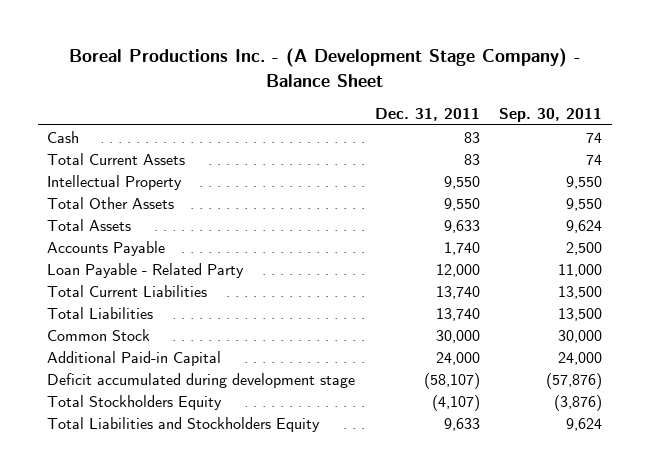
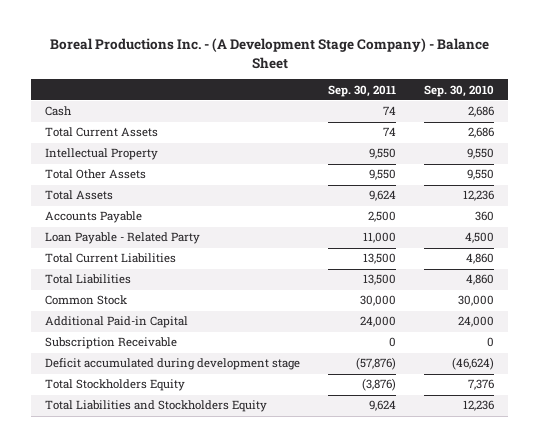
- | Dec. 31, 2011 | Sep. 30, 2011
+ | Sep. 30, 2011 | Sep. 30, 2010
+ Subscription Receivable | 0 | 0

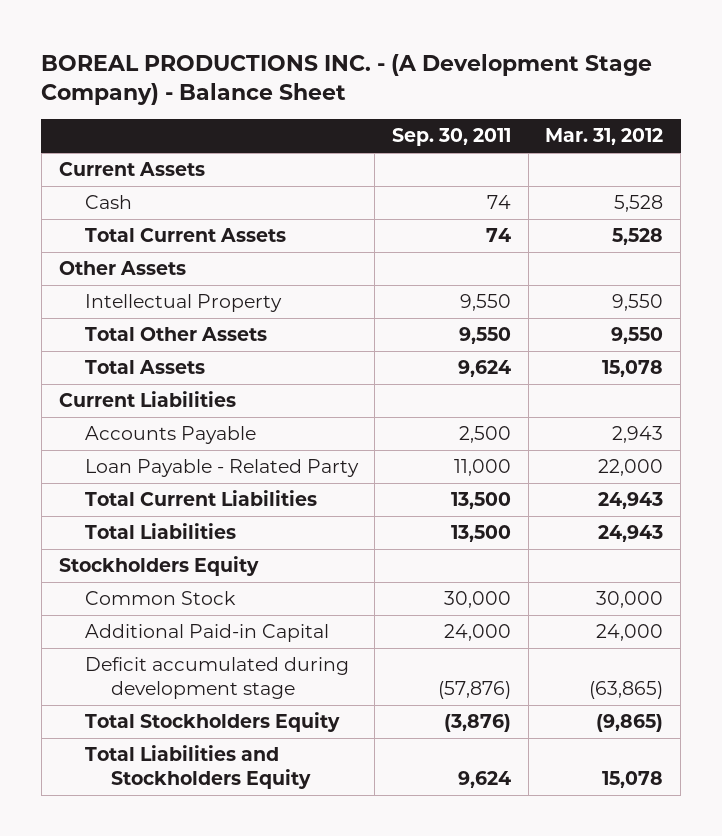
- Boreal Productions Inc. - (A Development Stage Company) - Balance Sheet
+ BOREAL PRODUCTIONS INC. - (A Development Stage Company) - Balance Sheet
- | Sep. 30, 2011 | Sep. 30, 2010
+ | Sep. 30, 2011 | Mar. 31, 2012
+ Current Assets
+ Other Assets
+ Current Liabilities
+ Stockholders Equity
- Subscription Receivable | 0 | 0

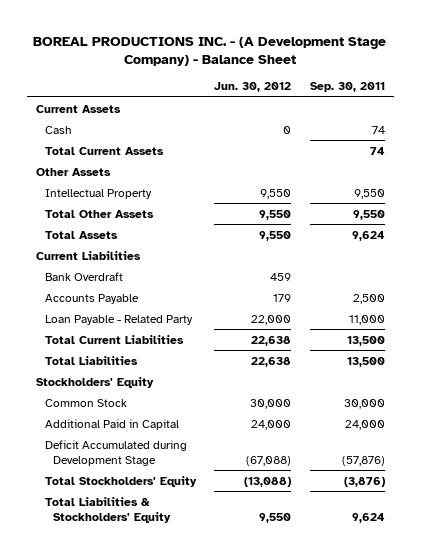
- | Sep. 30, 2011 | Mar. 31, 2012
+ | Jun. 30, 2012 | Sep. 30, 2011
+ Bank Overdraft | 459 |
- Stockholders Equity
+ Stockholders' Equity
- Additional Paid-in Capital | 24,000 | 24,000
- Deficit accumulated during development stage | (57,876) | (63,865)
- Total Stockholders Equity | (3,876) | (9,865)
- Total Liabilities and Stockholders Equity | 9,624 | 15,078
+ Additional Paid in Capital | 24,000 | 24,000
+ Deficit Accumulated during Development Stage | (67,088) | (57,876)
+ Total Stockholders' Equity | (13,088) | (3,876)
+ Total Liabilities & Stockholders' Equity | 9,550 | 9,624

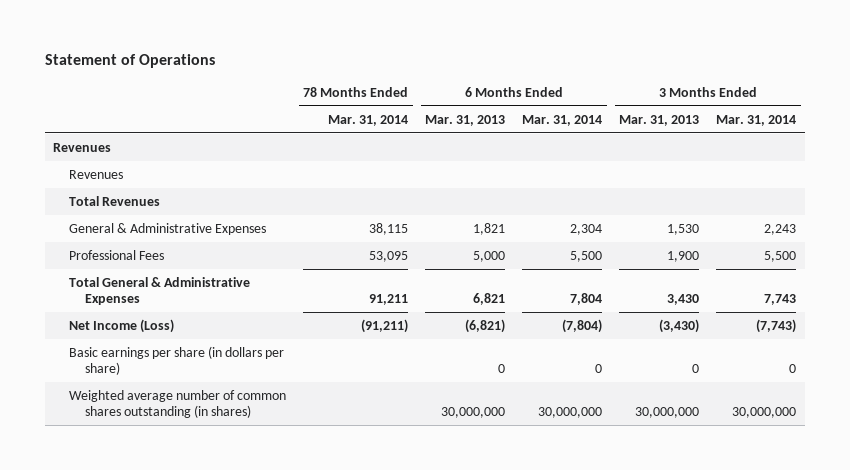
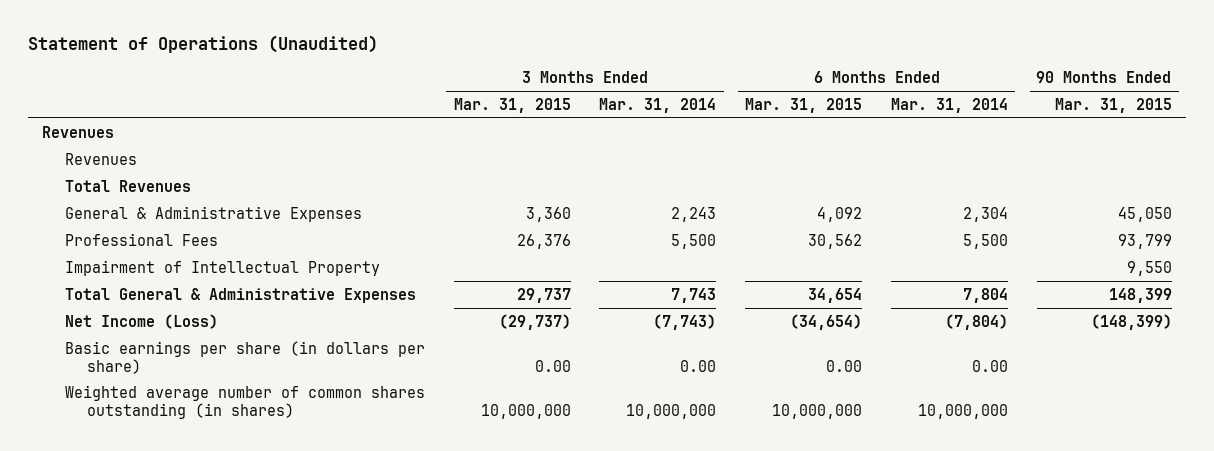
- Statement of Operations
+ Statement of Operations (Unaudited)
- | 78 Months Ended Mar. 31, 2014 | 6 Months Ended Mar. 31, 2013 | 6 Months Ended Mar. 31, 2014 | 3 Months Ended Mar. 31, 2013 | 3 Months Ended Mar. 31, 2014
+ | 3 Months Ended Mar. 31, 2015 | 3 Months Ended Mar. 31, 2014 | 6 Months Ended Mar. 31, 2015 | 6 Months Ended Mar. 31, 2014 | 90 Months Ended Mar. 31, 2015
+ Impairment of Intellectual Property | | | | | 9,550
- Basic earnings per share (in dollars per share) | | 0 | 0 | 0 | 0
- Weighted average number of common shares outstanding (in shares) | | 30,000,000 | 30,000,000 | 30,000,000 | 30,000,000
+ Basic earnings per share (in dollars per share) | 0.00 | 0.00 | 0.00 | 0.00 |
+ Weighted average number of common shares outstanding (in shares) | 10,000,000 | 10,000,000 | 10,000,000 | 10,000,000 |

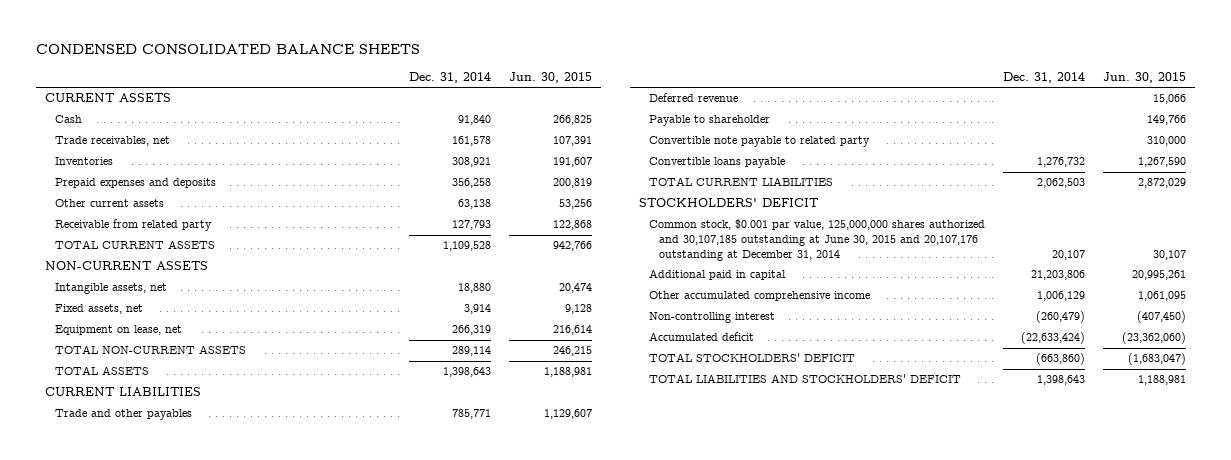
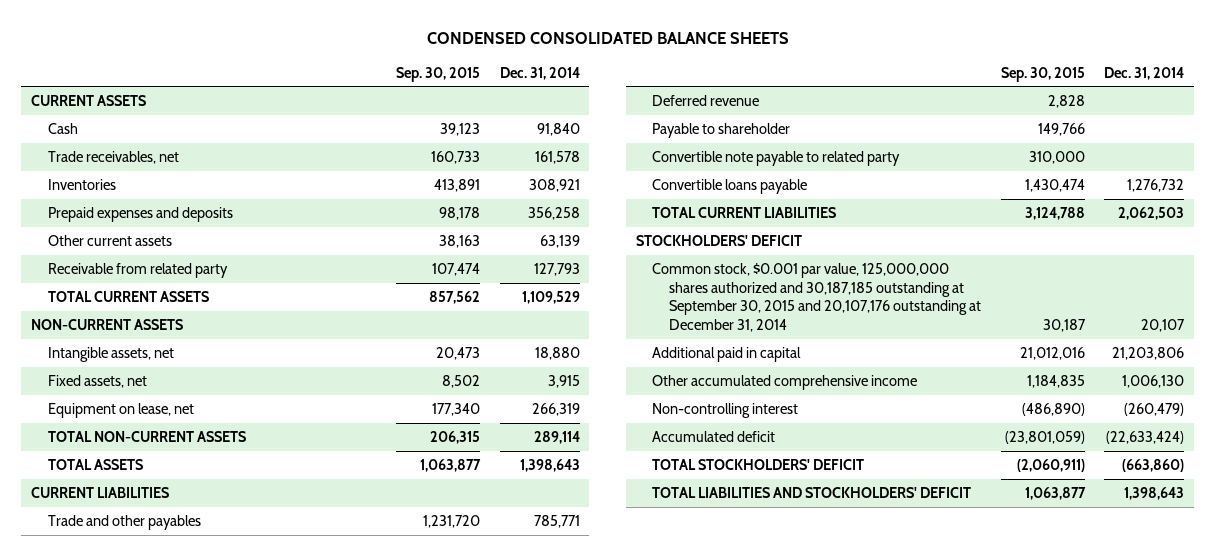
- | Dec. 31, 2014 | Jun. 30, 2015
+ | Sep. 30, 2015 | Dec. 31, 2014
- Other current assets | 63,138 | 53,256
+ Other current assets | 38,163 | 63,139
- TOTAL CURRENT ASSETS | 1,109,528 | 942,766
+ TOTAL CURRENT ASSETS | 857,562 | 1,109,529
- Fixed assets, net | 3,914 | 9,128
+ Fixed assets, net | 8,502 | 3,915
- Common stock, $0.001 par value, 125,000,000 shares authorized and 30,107,185 outstanding at June 30, 2015 and 20,107,176 outstanding at December 31, 2014 | 20,107 | 30,107
+ Common stock, $0.001 par value, 125,000,000 shares authorized and 30,187,185 outstanding at September 30, 2015 and 20,107,176 outstanding at December 31, 2014 | 30,187 | 20,107
- Other accumulated comprehensive income | 1,006,129 | 1,061,095
+ Other accumulated comprehensive income | 1,184,835 | 1,006,130

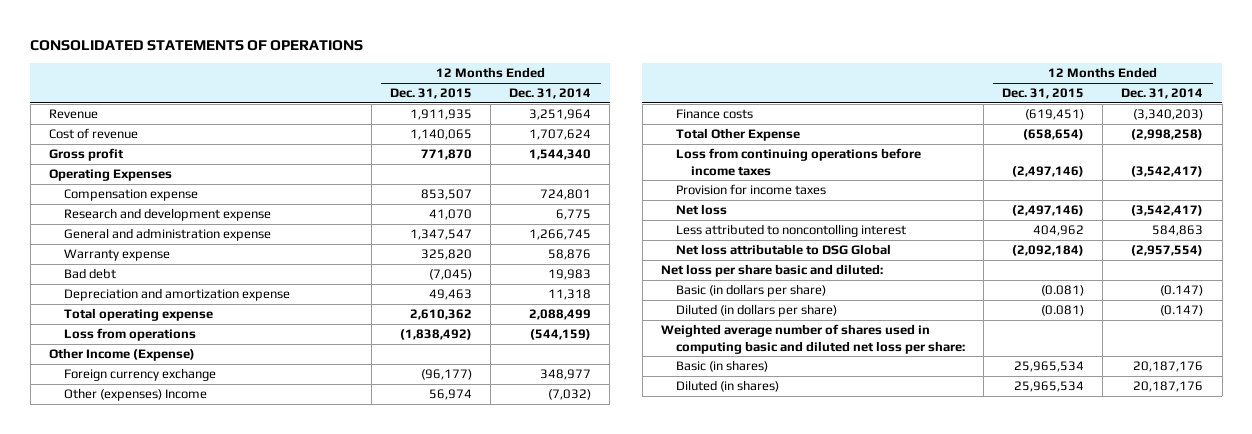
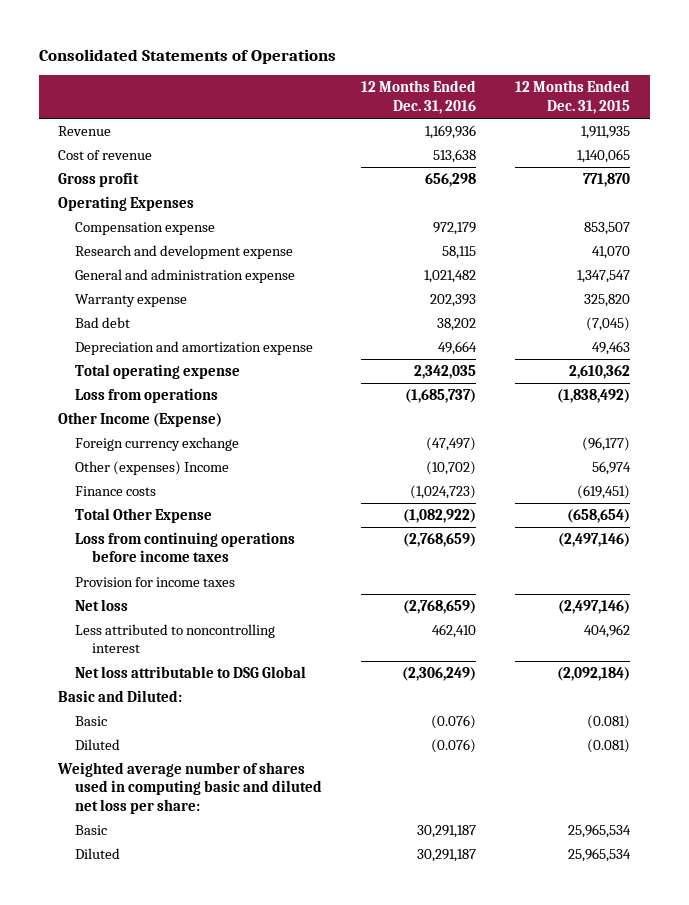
- CONSOLIDATED STATEMENTS OF OPERATIONS
+ Consolidated Statements of Operations
- | 12 Months Ended Dec. 31, 2015 | 12 Months Ended Dec. 31, 2014
+ | 12 Months Ended Dec. 31, 2016 | 12 Months Ended Dec. 31, 2015
- Less attributed to noncontolling interest | 404,962 | 584,863
+ Less attributed to noncontrolling interest | 462,410 | 404,962
- Net loss per share basic and diluted:
- Basic (in dollars per share) | (0.081) | (0.147)
- Diluted (in dollars per share) | (0.081) | (0.147)
+ Basic and Diluted:
+ Basic | (0.076) | (0.081)
+ Diluted | (0.076) | (0.081)
- Basic (in shares) | 25,965,534 | 20,187,176
- Diluted (in shares) | 25,965,534 | 20,187,176
+ Basic | 30,291,187 | 25,965,534
+ Diluted | 30,291,187 | 25,965,534

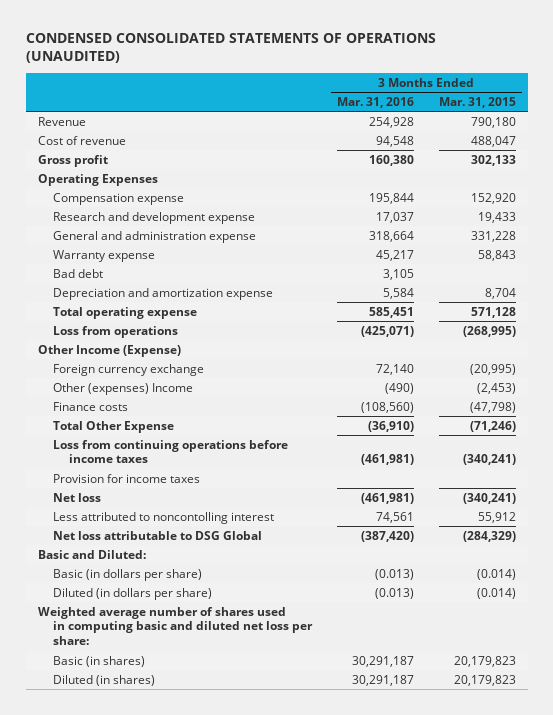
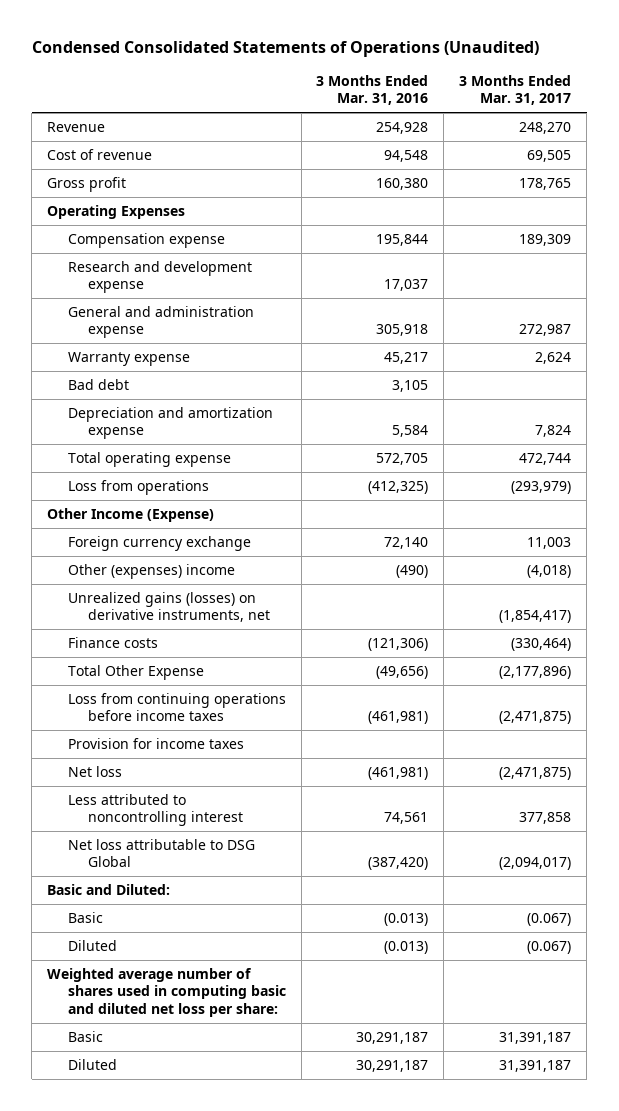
- CONDENSED CONSOLIDATED STATEMENTS OF OPERATIONS (UNAUDITED)
+ Condensed Consolidated Statements of Operations (Unaudited)
- | 3 Months Ended Mar. 31, 2016 | 3 Months Ended Mar. 31, 2015
+ | 3 Months Ended Mar. 31, 2016 | 3 Months Ended Mar. 31, 2017
- General and administration expense | 318,664 | 331,228
+ General and administration expense | 305,918 | 272,987
- Total operating expense | 585,451 | 571,128
- Loss from operations | (425,071) | (268,995)
+ Total operating expense | 572,705 | 472,744
+ Loss from operations | (412,325) | (293,979)
- Other (expenses) Income | (490) | (2,453)
- Finance costs | (108,560) | (47,798)
- Total Other Expense | (36,910) | (71,246)
+ Other (expenses) income | (490) | (4,018)
+ Unrealized gains (losses) on derivative instruments, net | | (1,854,417)
+ Finance costs | (121,306) | (330,464)
+ Total Other Expense | (49,656) | (2,177,896)
- Less attributed to noncontolling interest | 74,561 | 55,912
+ Less attributed to noncontrolling interest | 74,561 | 377,858
- Basic (in dollars per share) | (0.013) | (0.014)
- Diluted (in dollars per share) | (0.013) | (0.014)
+ Basic | (0.013) | (0.067)
+ Diluted | (0.013) | (0.067)
- Basic (in shares) | 30,291,187 | 20,179,823
- Diluted (in shares) | 30,291,187 | 20,179,823
+ Basic | 30,291,187 | 31,391,187
+ Diluted | 30,291,187 | 31,391,187

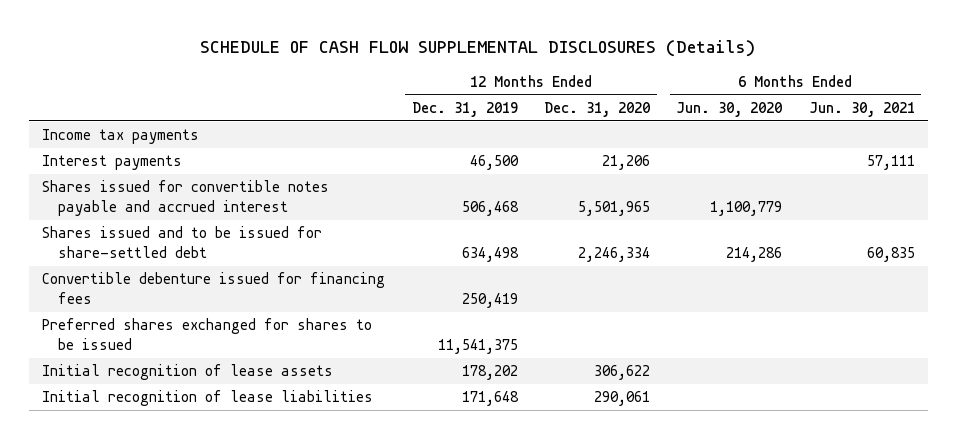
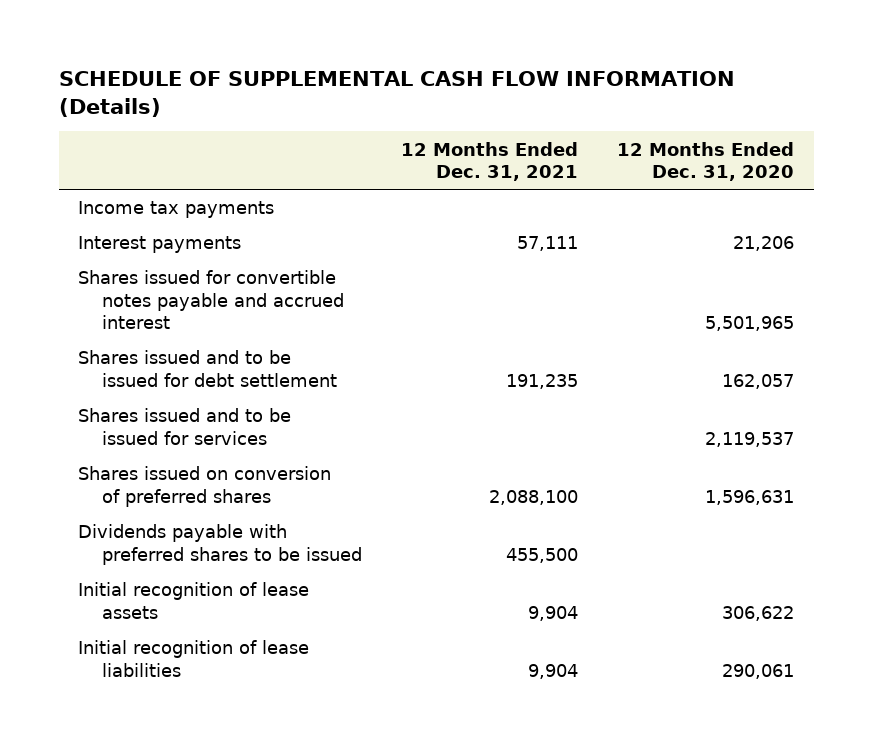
- SCHEDULE OF CASH FLOW SUPPLEMENTAL DISCLOSURES (Details)
+ SCHEDULE OF SUPPLEMENTAL CASH FLOW INFORMATION (Details)
- | 12 Months Ended Dec. 31, 2019 | 12 Months Ended Dec. 31, 2020 | 6 Months Ended Jun. 30, 2020 | 6 Months Ended Jun. 30, 2021
+ | 12 Months Ended Dec. 31, 2021 | 12 Months Ended Dec. 31, 2020
- Shares issued and to be issued for share-settled debt | 634,498 | 2,246,334 | 214,286 | 60,835
- Convertible debenture issued for financing fees | 250,419 | | |
- Preferred shares exchanged for shares to be issued | 11,541,375 | | |
+ Shares issued and to be issued for debt settlement | 191,235 | 162,057
+ Shares issued and to be issued for services | | 2,119,537
+ Shares issued on conversion of preferred shares | 2,088,100 | 1,596,631
+ Dividends payable with preferred shares to be issued | 455,500 |

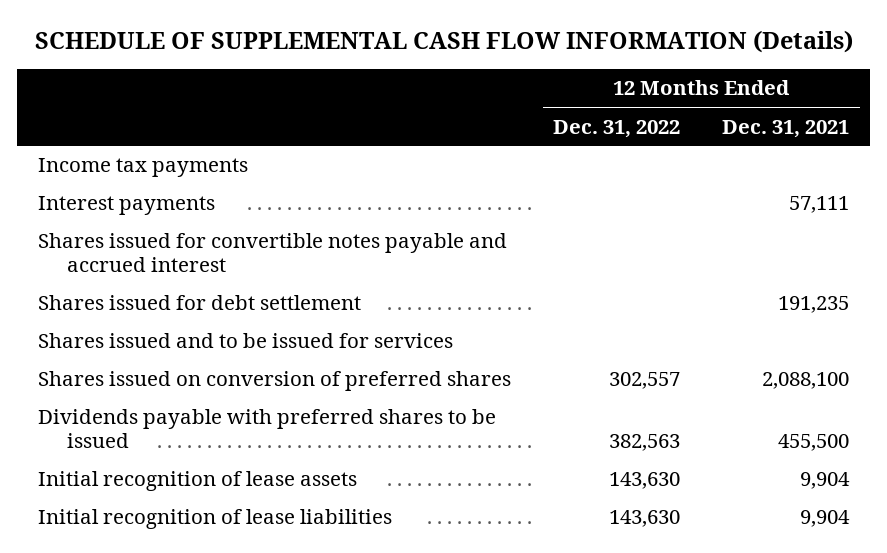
- | 12 Months Ended Dec. 31, 2021 | 12 Months Ended Dec. 31, 2020
+ | 12 Months Ended Dec. 31, 2022 | 12 Months Ended Dec. 31, 2021
- Shares issued and to be issued for debt settlement | 191,235 | 162,057
+ Shares issued for debt settlement | | 191,235

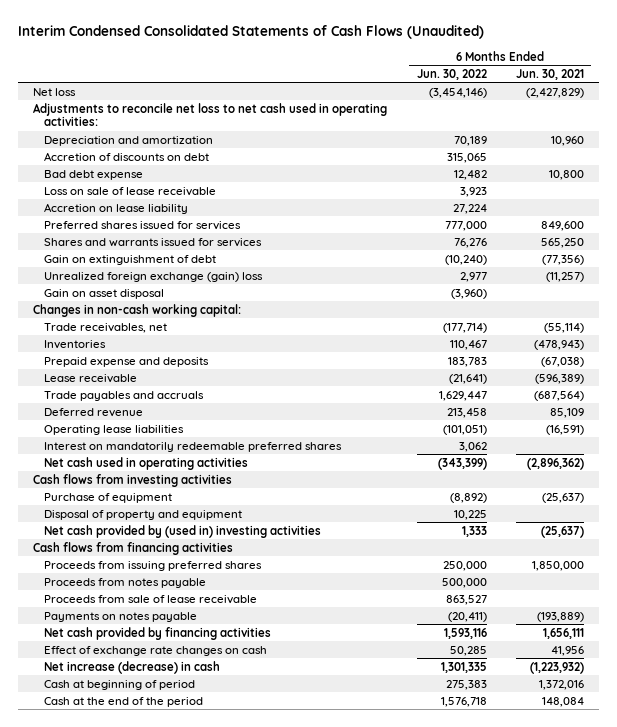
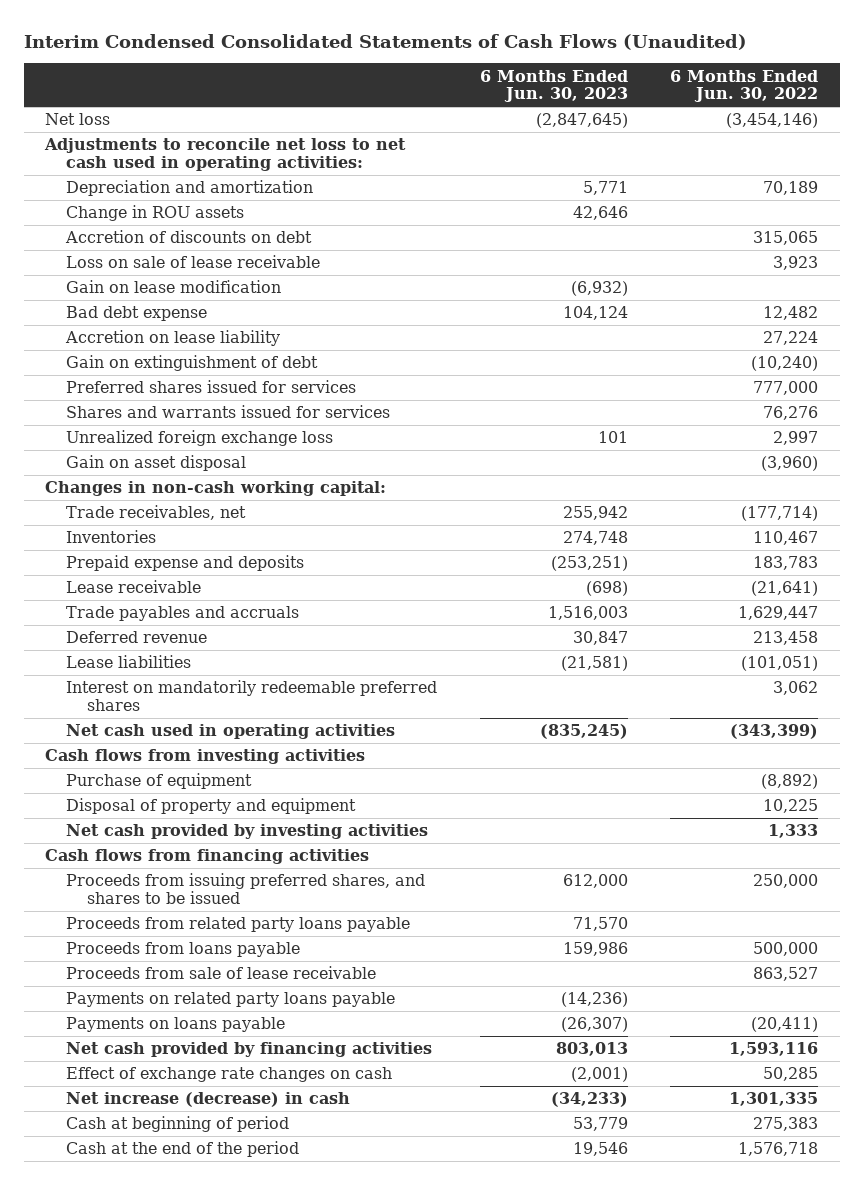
- | 6 Months Ended Jun. 30, 2022 | 6 Months Ended Jun. 30, 2021
+ | 6 Months Ended Jun. 30, 2023 | 6 Months Ended Jun. 30, 2022
+ Change in ROU assets | 42,646 |
+ Gain on lease modification | (6,932) |
moved down: Bad debt expense | 104,124 | 12,482
moved up: Gain on extinguishment of debt | | (10,240)
- Unrealized foreign exchange (gain) loss | 2,977 | (11,257)
+ Unrealized foreign exchange loss | 101 | 2,997
- Operating lease liabilities | (101,051) | (16,591)
+ Lease liabilities | (21,581) | (101,051)
- Net cash provided by (used in) investing activities | 1,333 | (25,637)
+ Net cash provided by investing activities | | 1,333
- Proceeds from issuing preferred shares | 250,000 | 1,850,000
- Proceeds from notes payable | 500,000 |
+ Proceeds from issuing preferred shares, and shares to be issued | 612,000 | 250,000
+ Proceeds from related party loans payable | 71,570 |
+ Proceeds from loans payable | 159,986 | 500,000
- Payments on notes payable | (20,411) | (193,889)
+ Payments on related party loans payable | (14,236) |
+ Payments on loans payable | (26,307) | (20,411)

